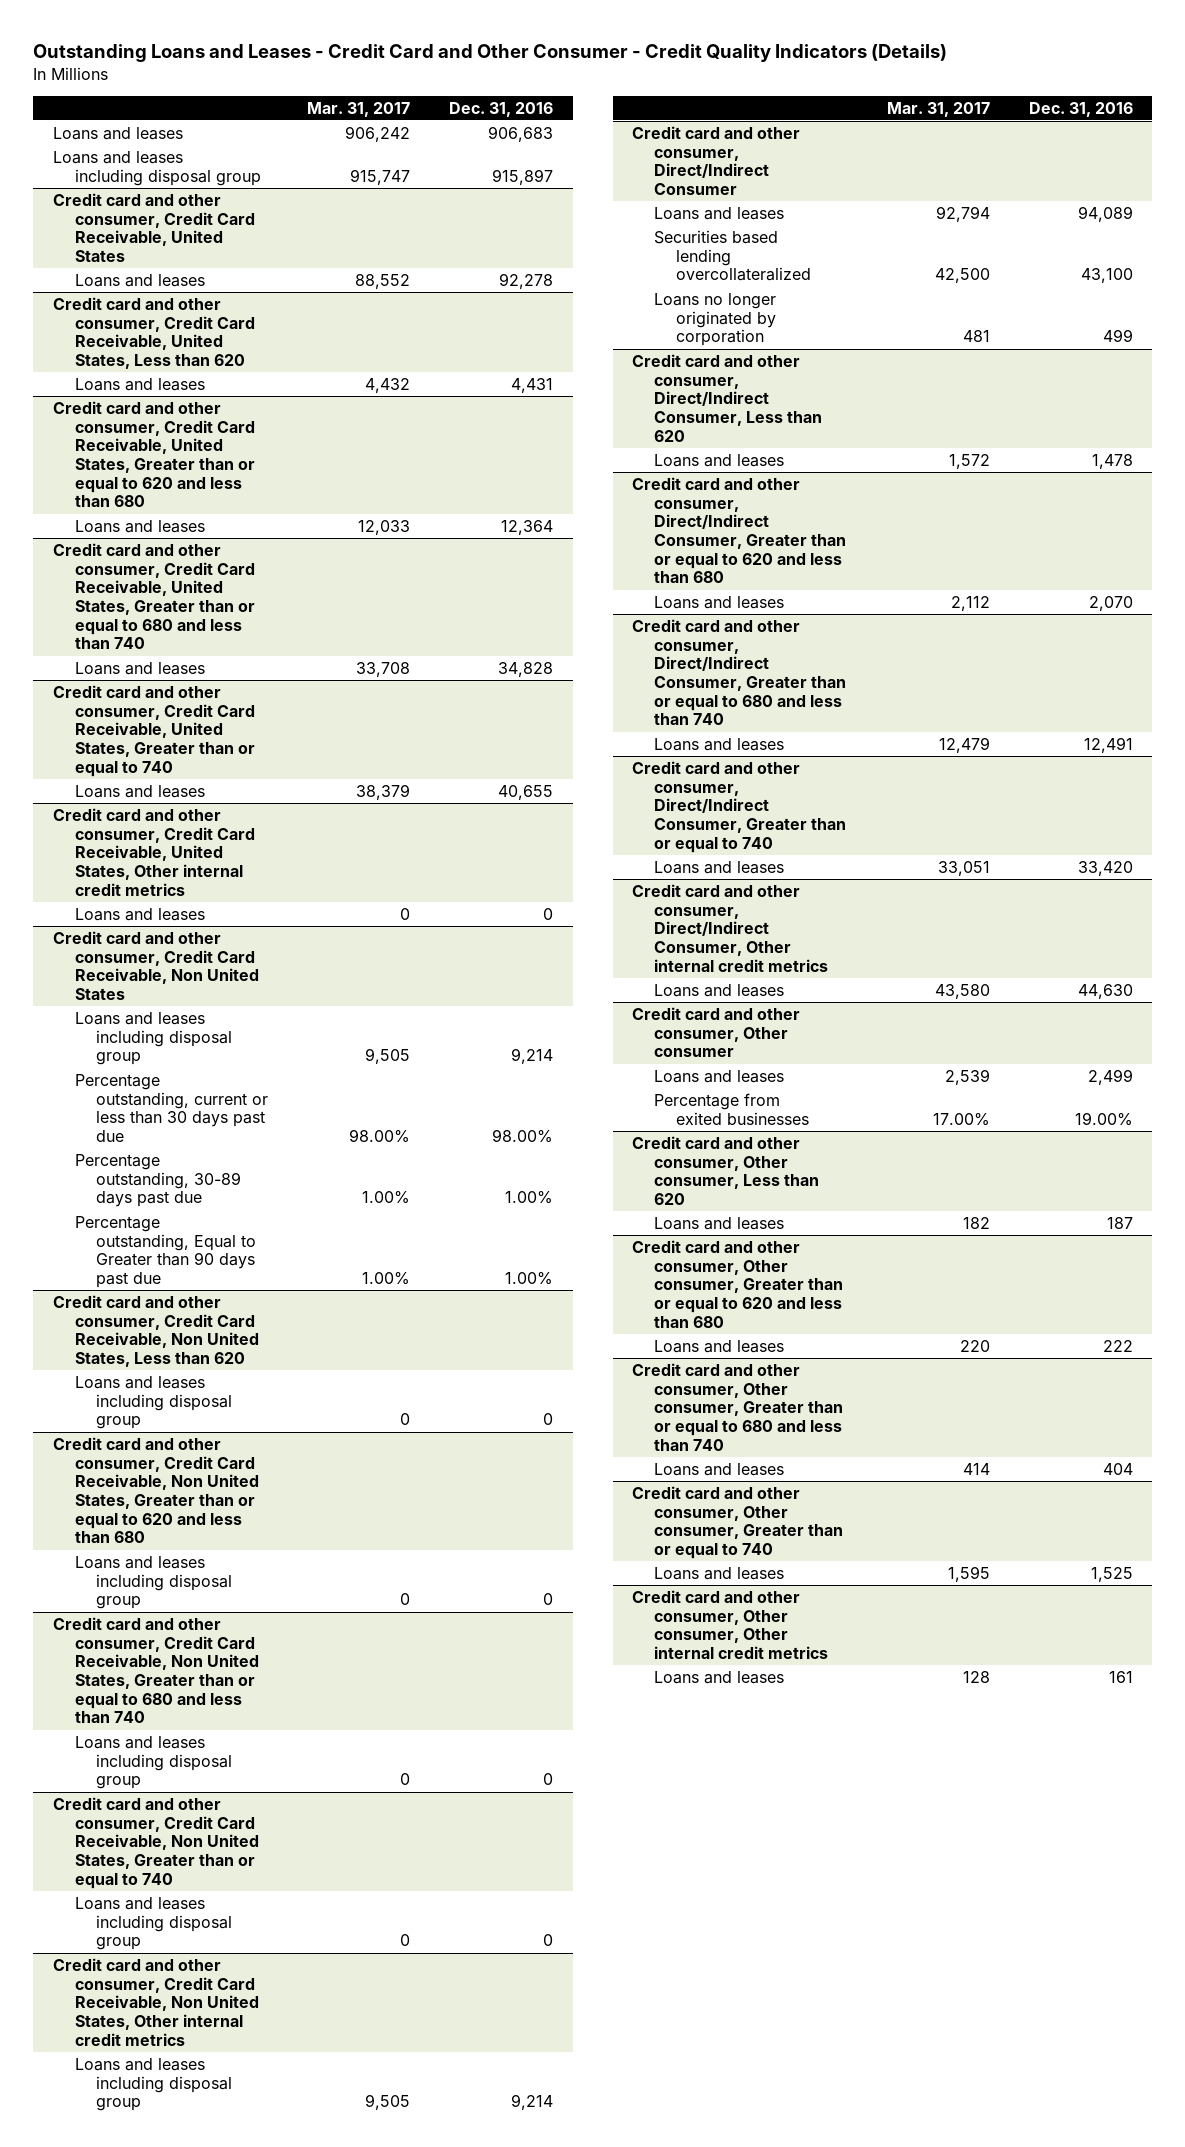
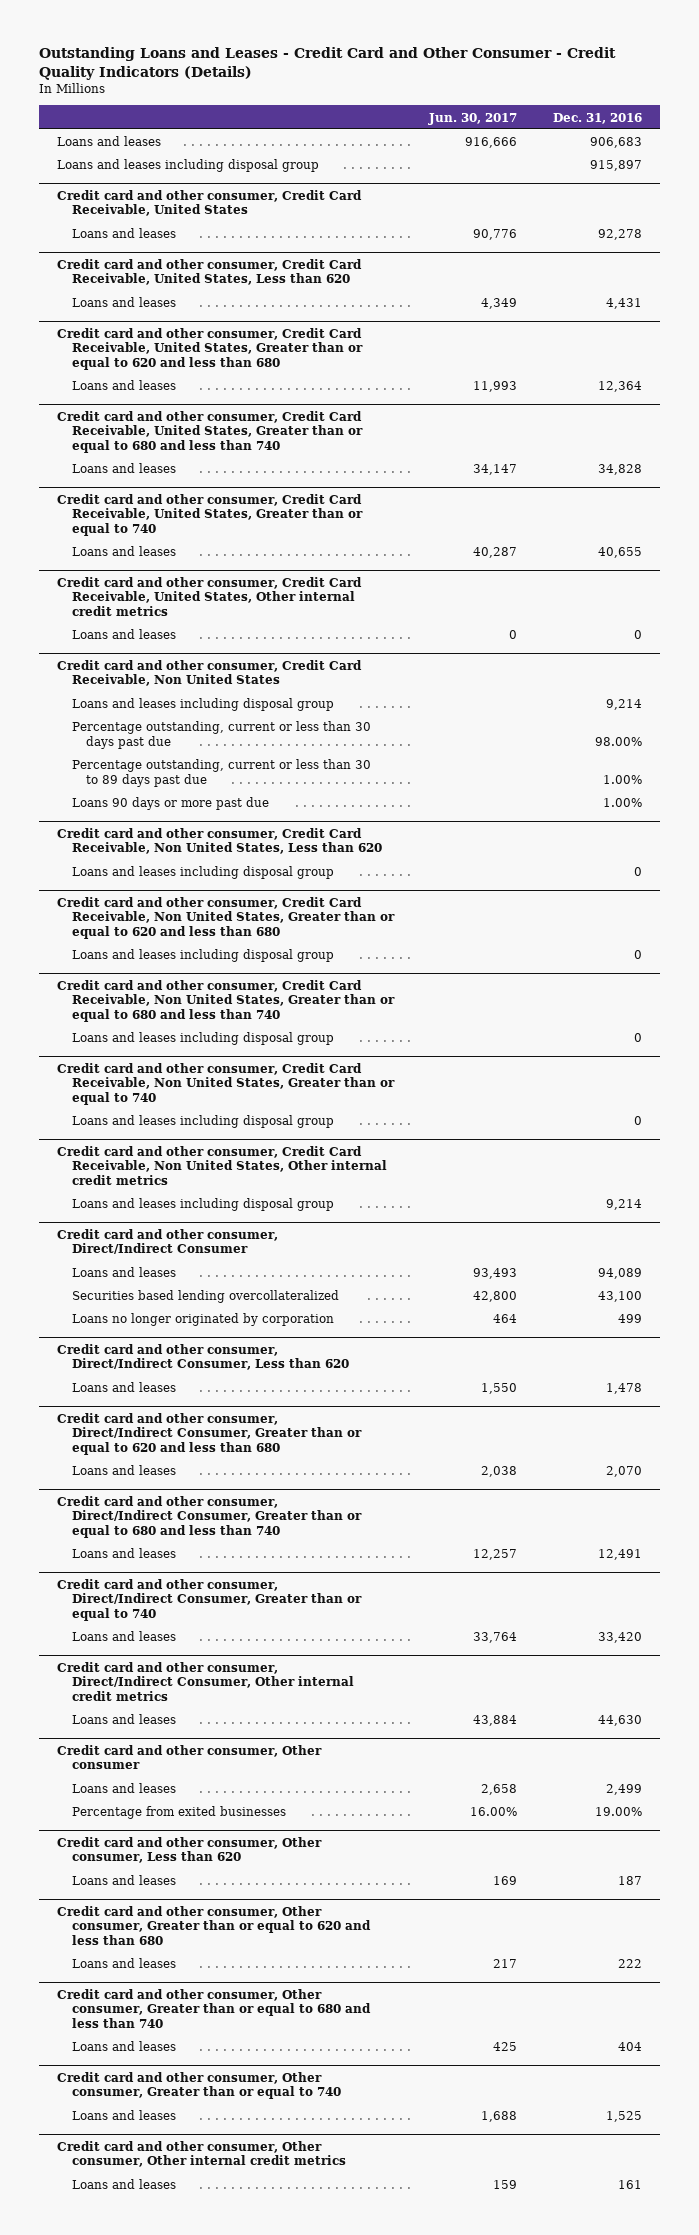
- | Mar. 31, 2017 | Dec. 31, 2016
+ | Jun. 30, 2017 | Dec. 31, 2016
@ Credit card and other consumer, Credit Card Receivable, Non United States
- Percentage outstanding, 30-89 days past due | 1.00% | 1.00%
- Percentage outstanding, Equal to Greater than 90 days past due | 1.00% | 1.00%
+ Percentage outstanding, current or less than 30 to 89 days past due | | 1.00%
+ Loans 90 days or more past due | | 1.00%

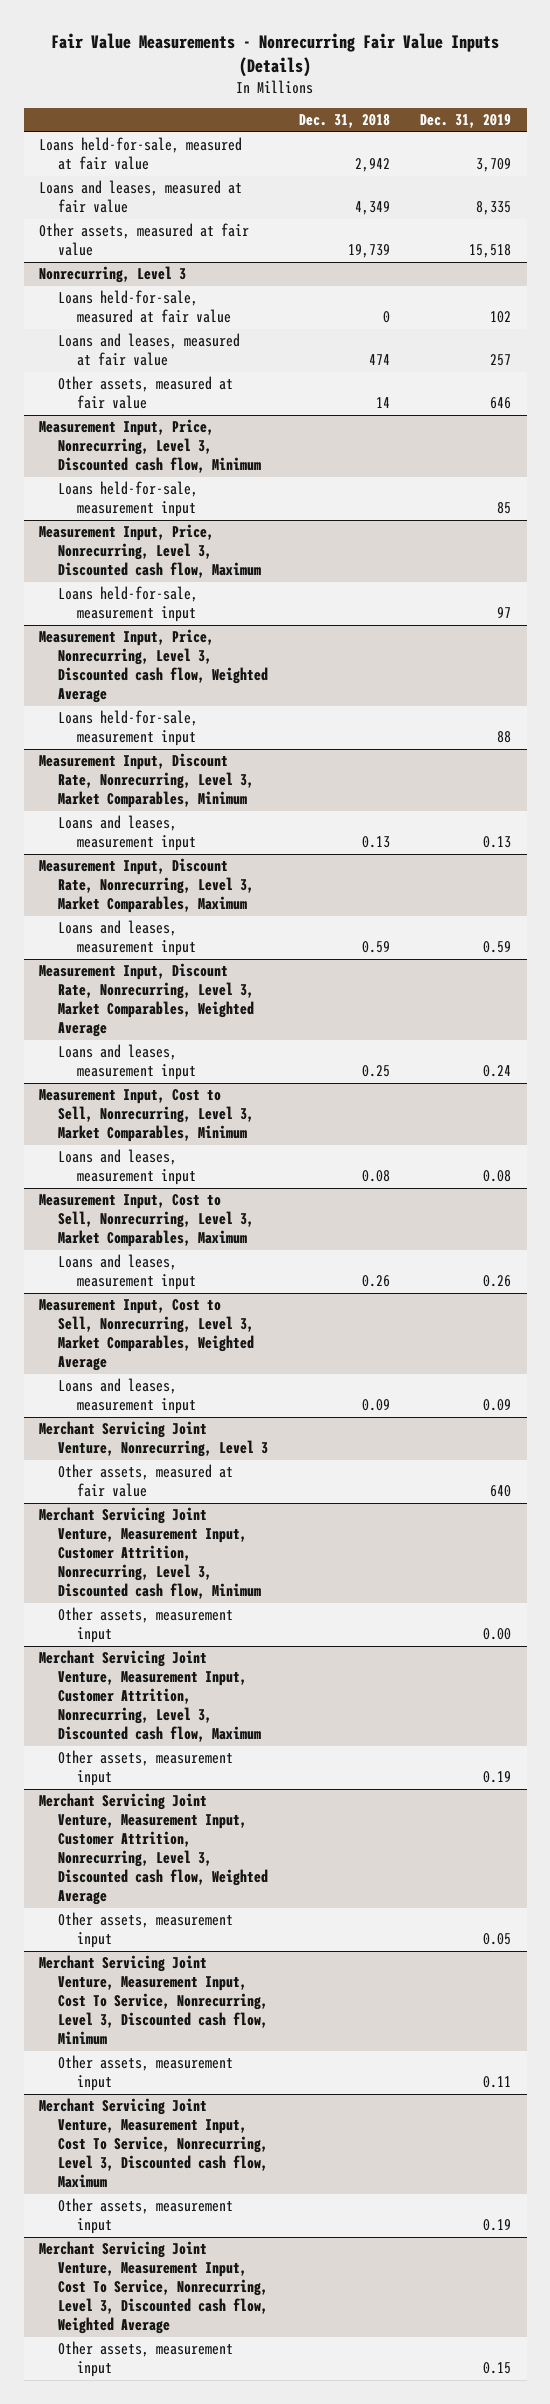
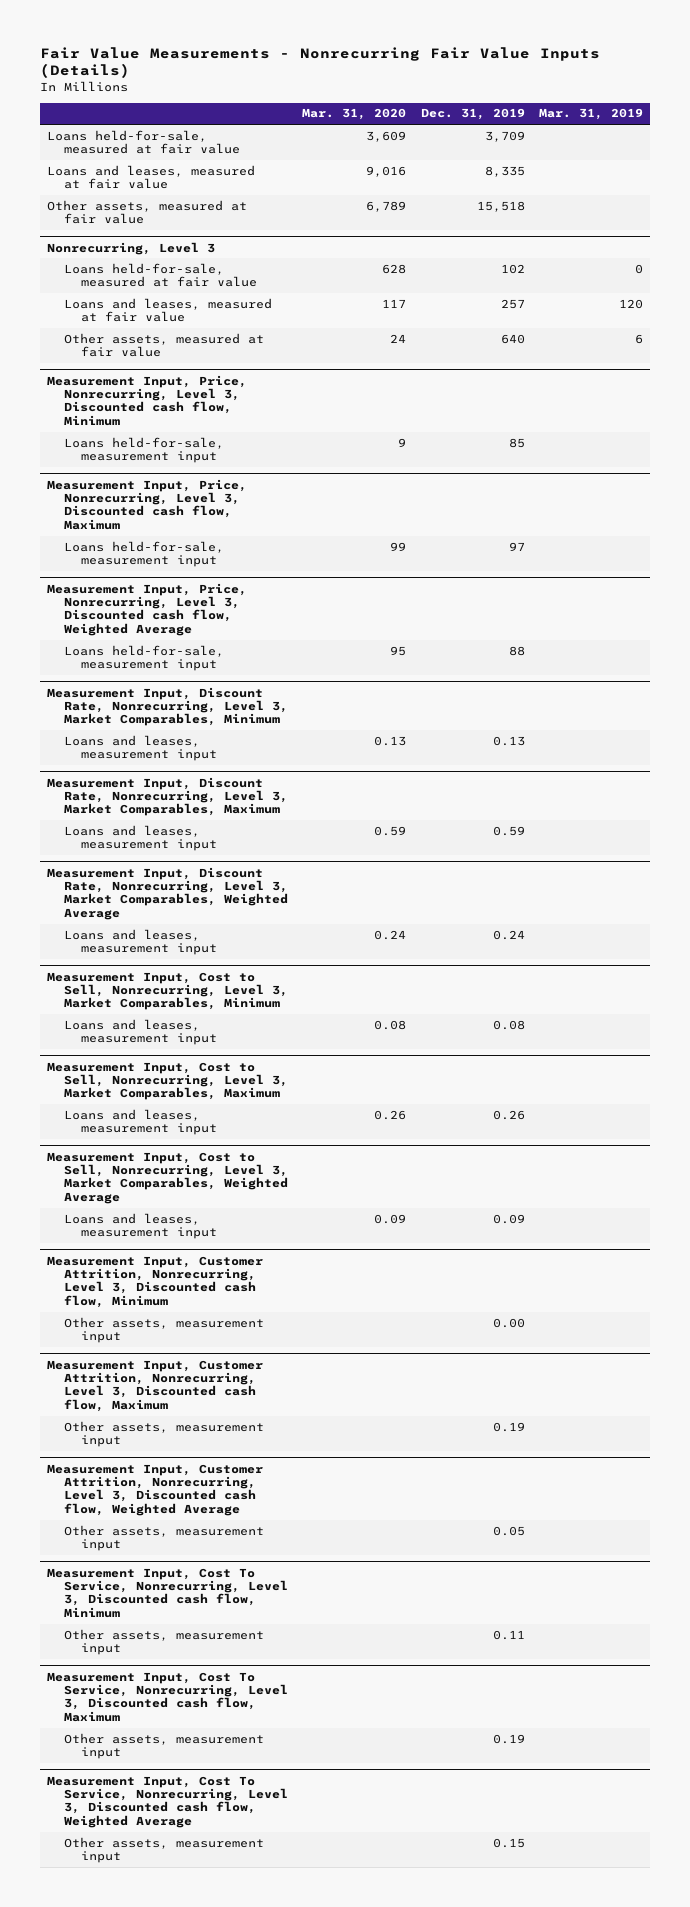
- | Dec. 31, 2018 | Dec. 31, 2019
+ | Mar. 31, 2020 | Dec. 31, 2019 | Mar. 31, 2019
@ Nonrecurring, Level 3
- Other assets, measured at fair value | 14 | 646
+ Other assets, measured at fair value | 24 | 640 | 6
- Merchant Servicing Joint Venture, Nonrecurring, Level 3
- Other assets, measured at fair value | | 640
- Merchant Servicing Joint Venture, Measurement Input, Customer Attrition, Nonrecurring, Level 3, Discounted cash flow, Minimum
+ Measurement Input, Customer Attrition, Nonrecurring, Level 3, Discounted cash flow, Minimum
- Merchant Servicing Joint Venture, Measurement Input, Customer Attrition, Nonrecurring, Level 3, Discounted cash flow, Maximum
+ Measurement Input, Customer Attrition, Nonrecurring, Level 3, Discounted cash flow, Maximum
- Merchant Servicing Joint Venture, Measurement Input, Customer Attrition, Nonrecurring, Level 3, Discounted cash flow, Weighted Average
+ Measurement Input, Customer Attrition, Nonrecurring, Level 3, Discounted cash flow, Weighted Average
- Merchant Servicing Joint Venture, Measurement Input, Cost To Service, Nonrecurring, Level 3, Discounted cash flow, Minimum
+ Measurement Input, Cost To Service, Nonrecurring, Level 3, Discounted cash flow, Minimum
- Merchant Servicing Joint Venture, Measurement Input, Cost To Service, Nonrecurring, Level 3, Discounted cash flow, Maximum
+ Measurement Input, Cost To Service, Nonrecurring, Level 3, Discounted cash flow, Maximum
- Merchant Servicing Joint Venture, Measurement Input, Cost To Service, Nonrecurring, Level 3, Discounted cash flow, Weighted Average
+ Measurement Input, Cost To Service, Nonrecurring, Level 3, Discounted cash flow, Weighted Average

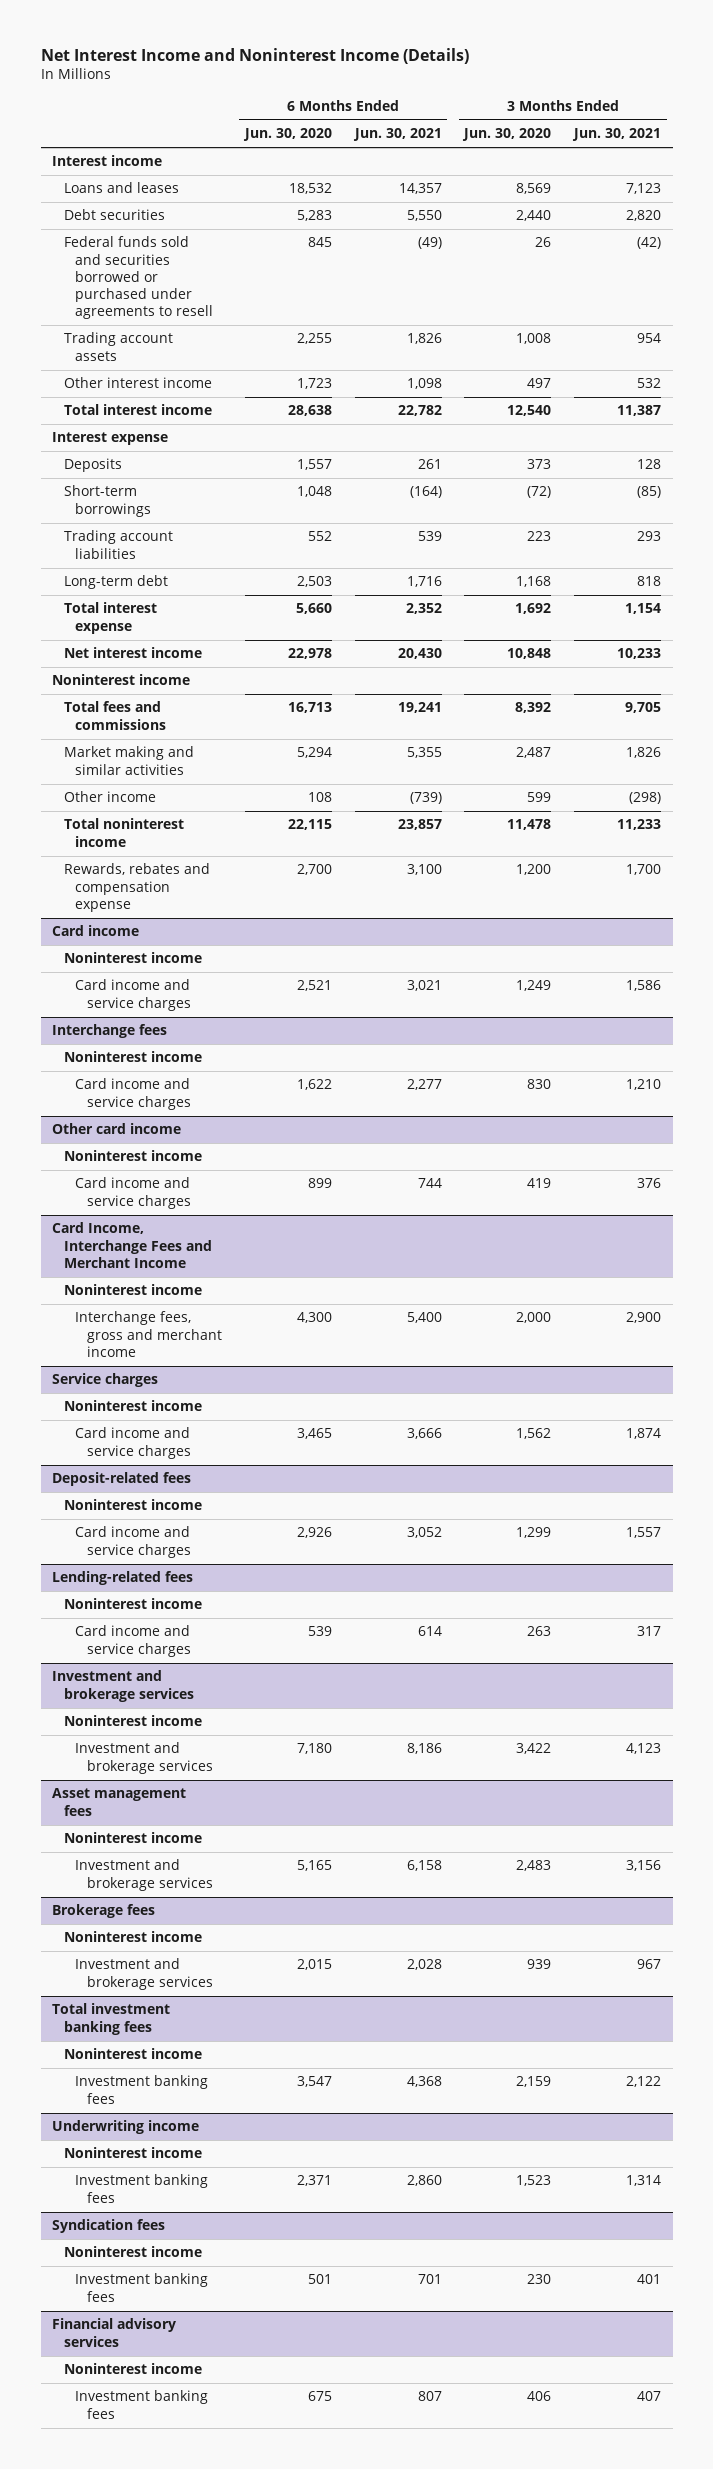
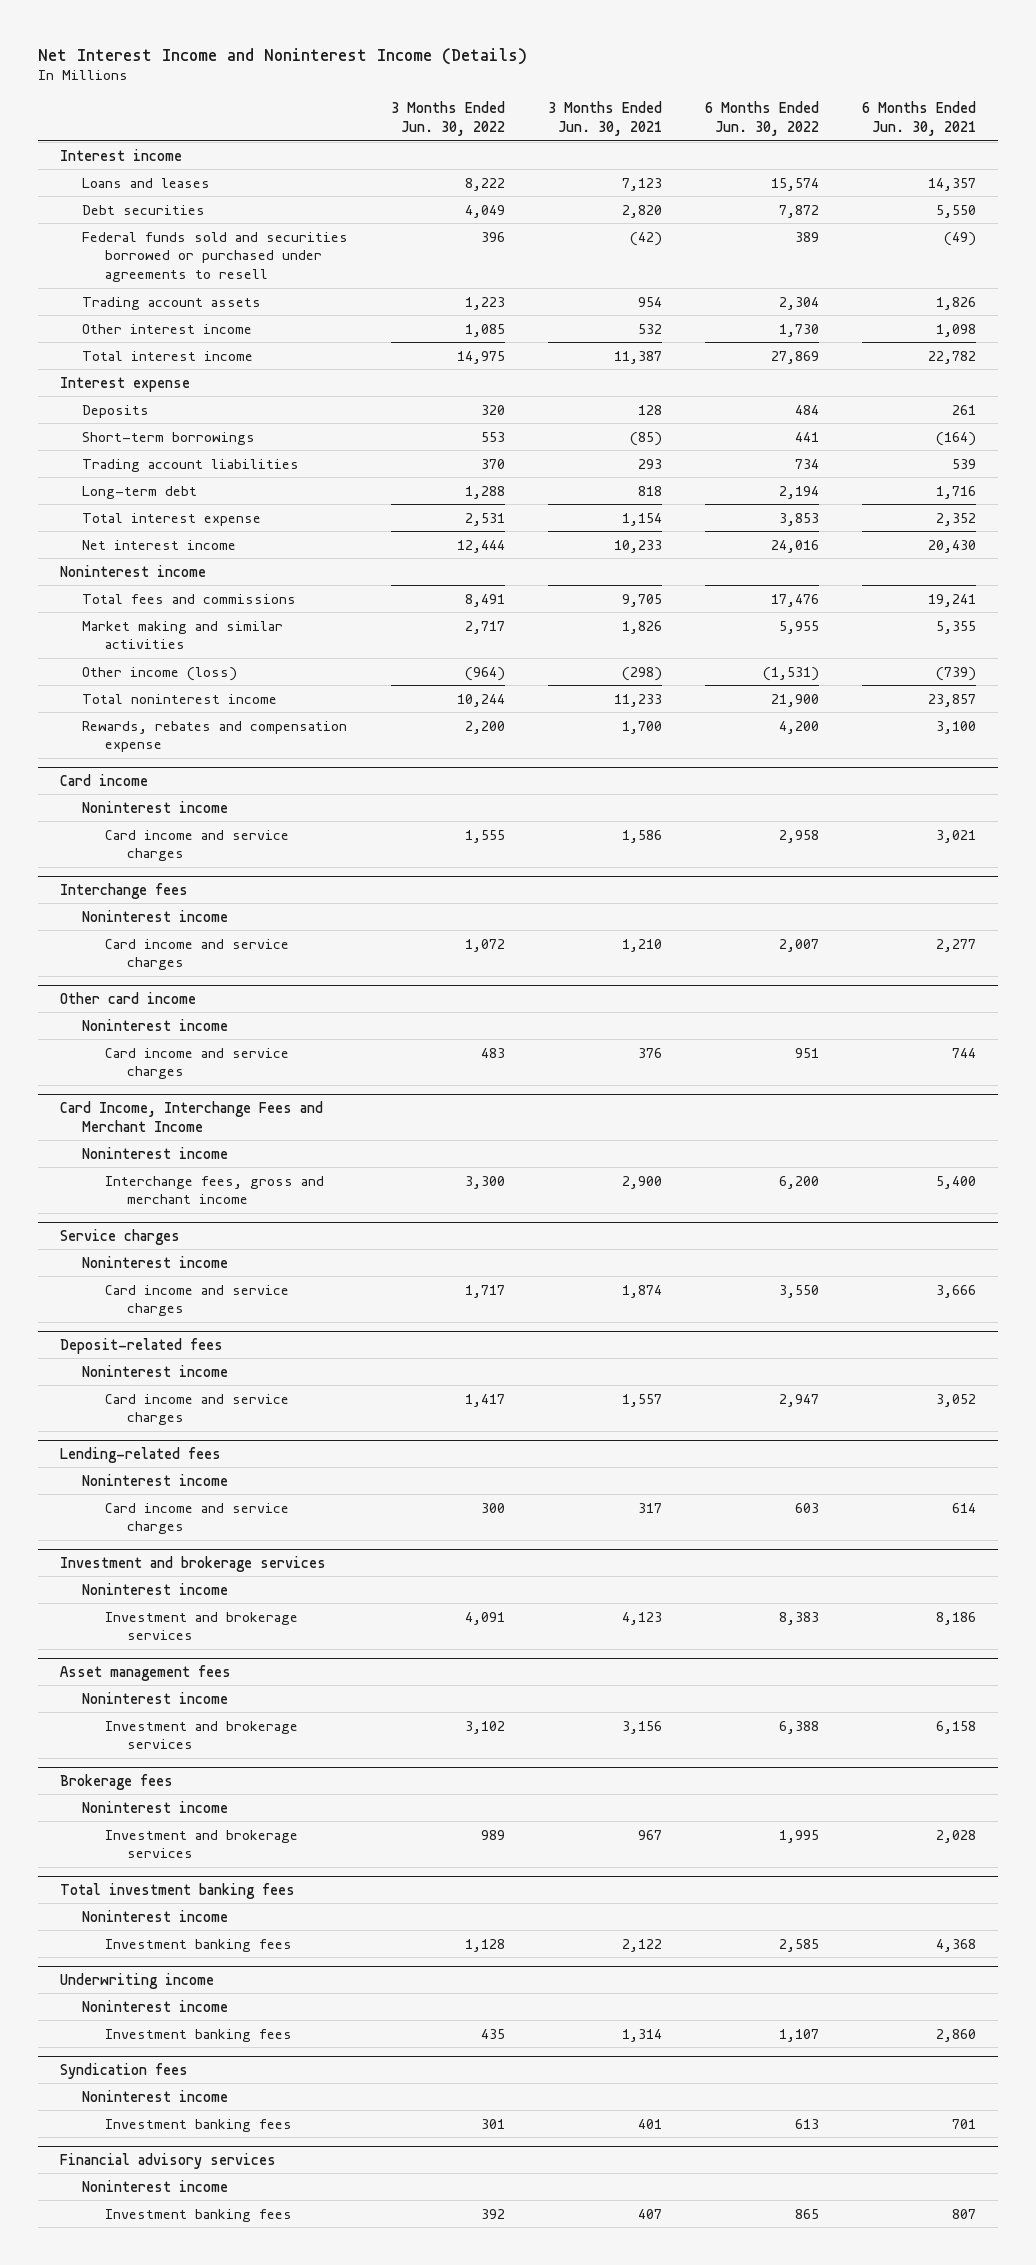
- | 6 Months Ended Jun. 30, 2020 | 6 Months Ended Jun. 30, 2021 | 3 Months Ended Jun. 30, 2020 | 3 Months Ended Jun. 30, 2021
+ | 3 Months Ended Jun. 30, 2022 | 3 Months Ended Jun. 30, 2021 | 6 Months Ended Jun. 30, 2022 | 6 Months Ended Jun. 30, 2021
- Other income | 108 | (739) | 599 | (298)
+ Other income (loss) | (964) | (298) | (1,531) | (739)

